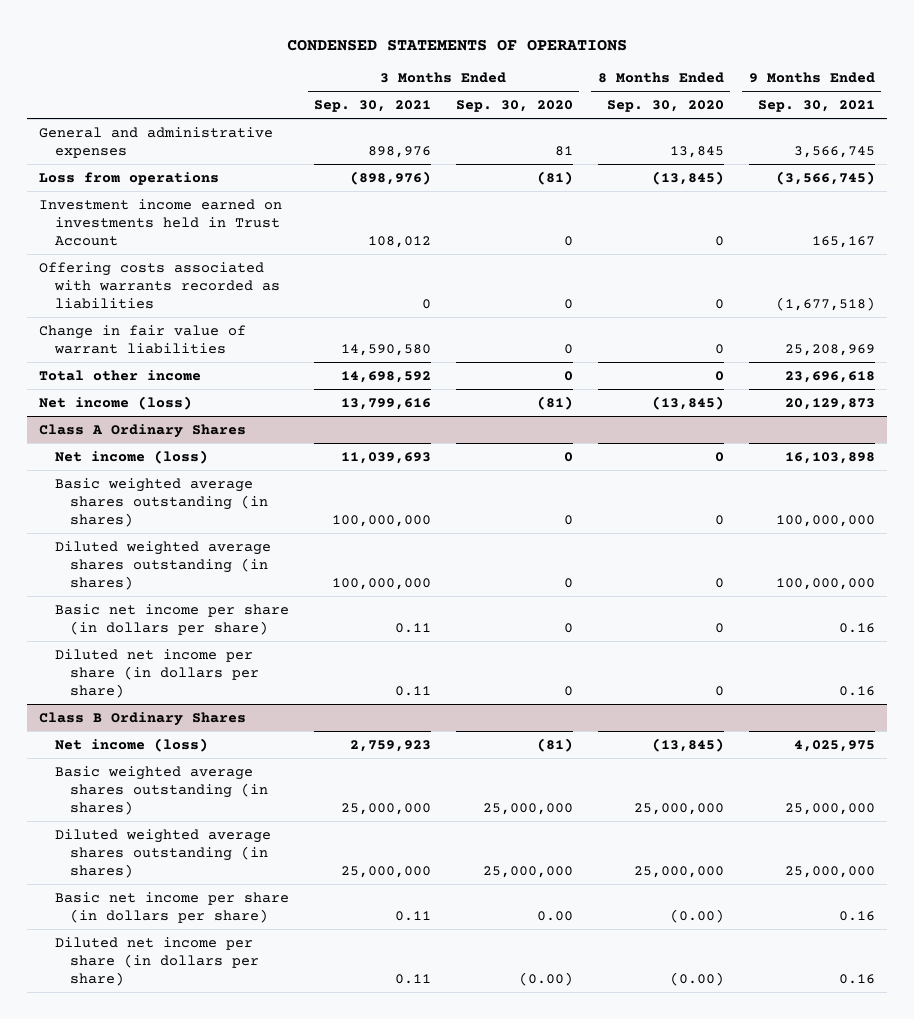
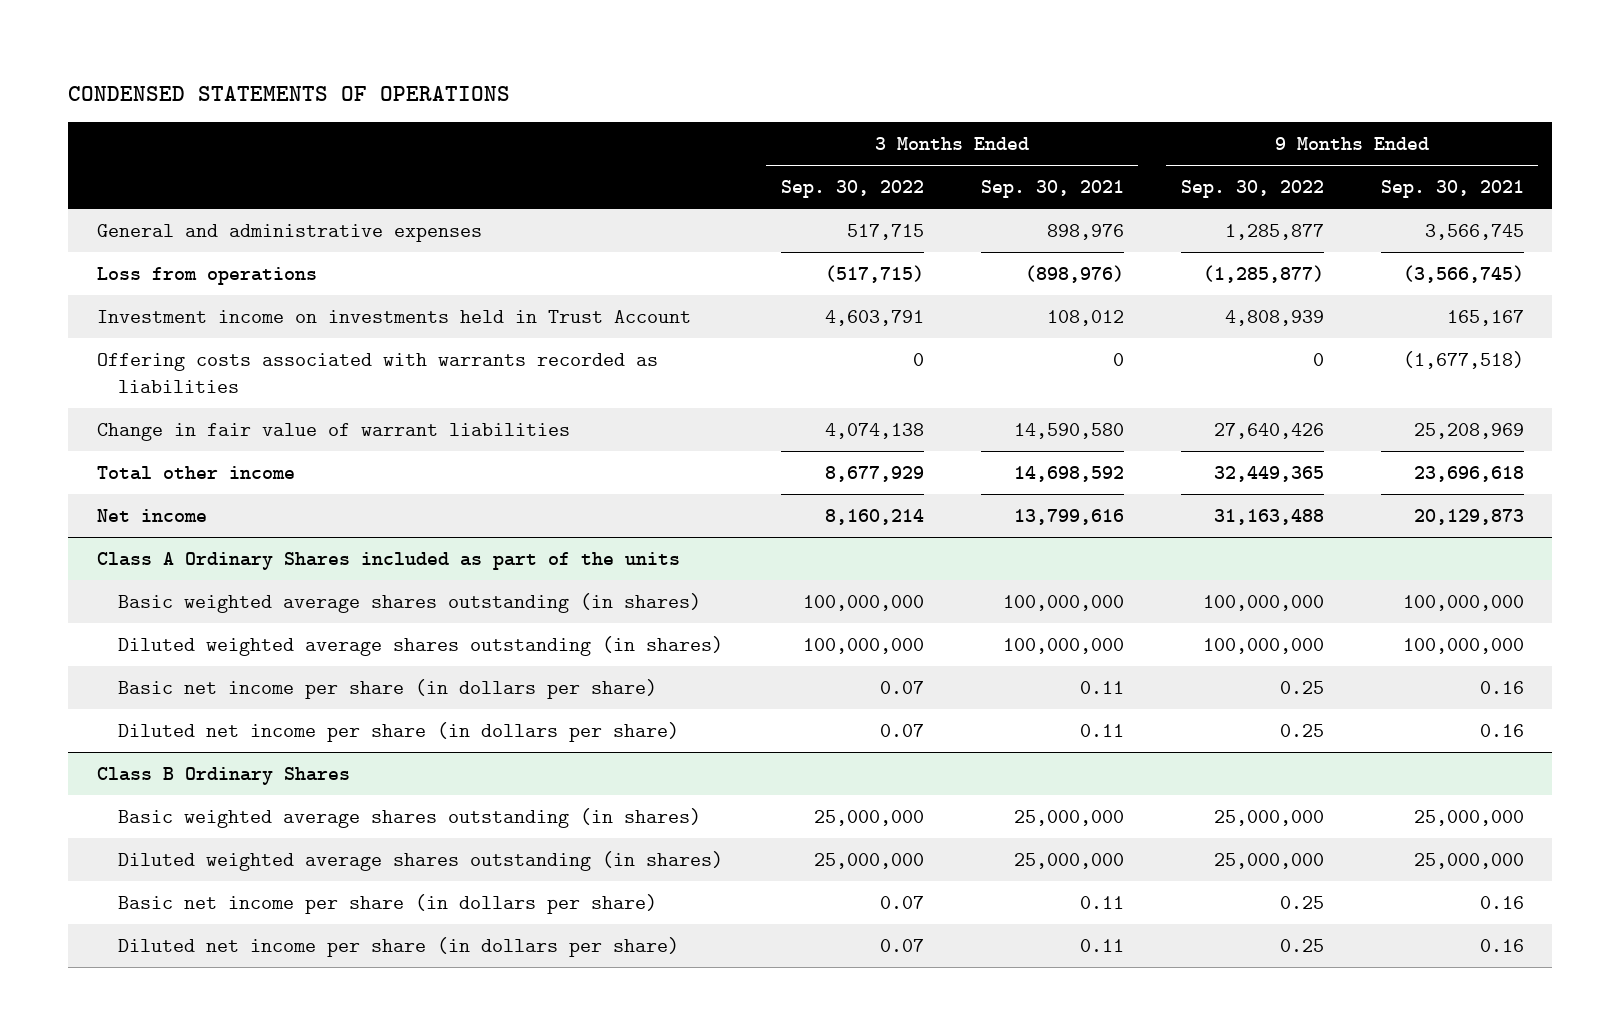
- | 3 Months Ended Sep. 30, 2021 | 3 Months Ended Sep. 30, 2020 | 8 Months Ended Sep. 30, 2020 | 9 Months Ended Sep. 30, 2021
+ | 3 Months Ended Sep. 30, 2022 | 3 Months Ended Sep. 30, 2021 | 9 Months Ended Sep. 30, 2022 | 9 Months Ended Sep. 30, 2021
- Investment income earned on investments held in Trust Account | 108,012 | 0 | 0 | 165,167
+ Investment income on investments held in Trust Account | 4,603,791 | 108,012 | 4,808,939 | 165,167
- Net income (loss) | 13,799,616 | (81) | (13,845) | 20,129,873
- Class A Ordinary Shares
- Net income (loss) | 11,039,693 | 0 | 0 | 16,103,898
+ Net income | 8,160,214 | 13,799,616 | 31,163,488 | 20,129,873
+ Class A Ordinary Shares included as part of the units
@ Class B Ordinary Shares
- Net income (loss) | 2,759,923 | (81) | (13,845) | 4,025,975

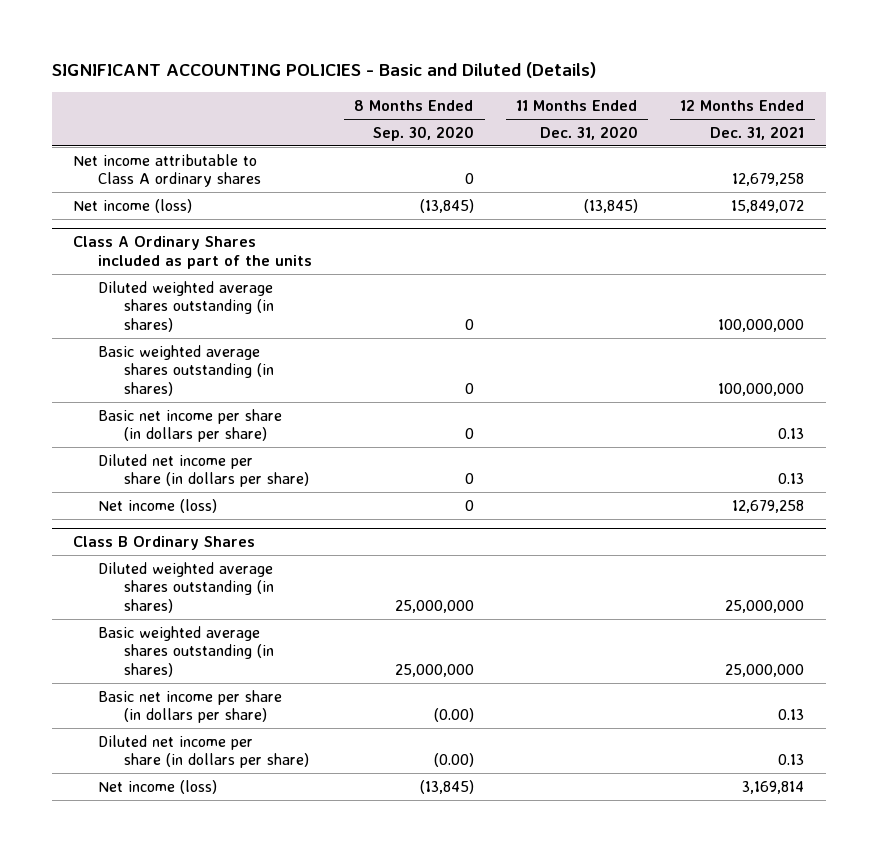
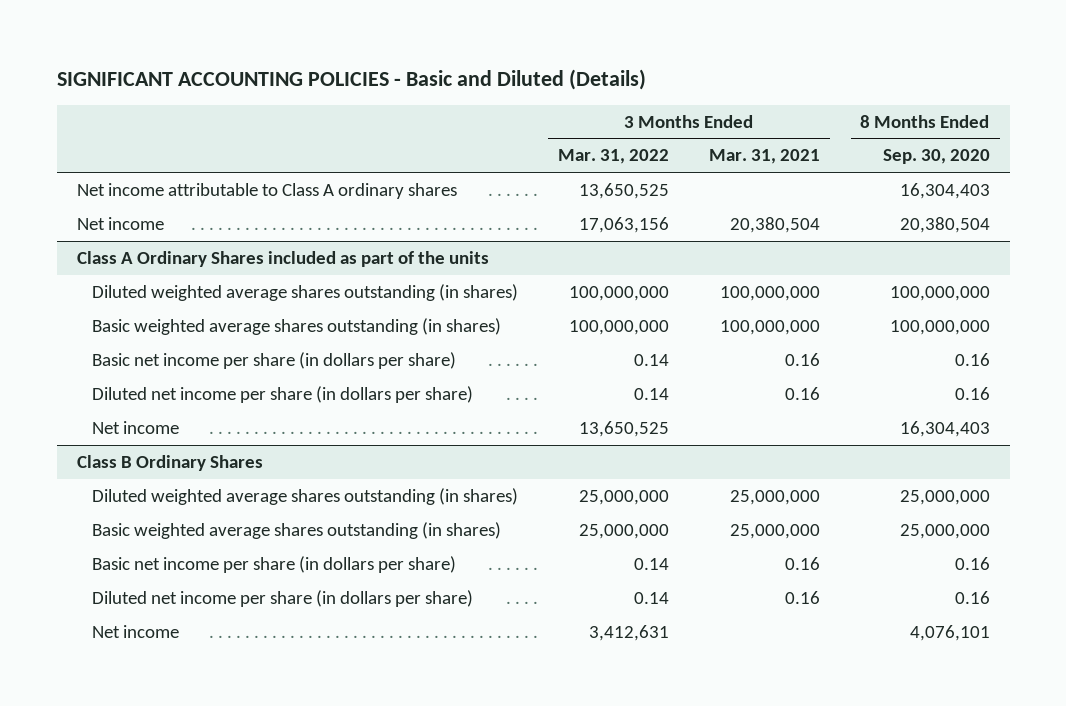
- | 8 Months Ended Sep. 30, 2020 | 11 Months Ended Dec. 31, 2020 | 12 Months Ended Dec. 31, 2021
+ | 3 Months Ended Mar. 31, 2022 | 3 Months Ended Mar. 31, 2021 | 8 Months Ended Sep. 30, 2020
- Net income attributable to Class A ordinary shares | 0 | | 12,679,258
- Net income (loss) | (13,845) | (13,845) | 15,849,072
+ Net income attributable to Class A ordinary shares | 13,650,525 | | 16,304,403
+ Net income | 17,063,156 | 20,380,504 | 20,380,504
@ Class A Ordinary Shares included as part of the units
- Diluted weighted average shares outstanding (in shares) | 0 | | 100,000,000
- Basic weighted average shares outstanding (in shares) | 0 | | 100,000,000
- Basic net income per share (in dollars per share) | 0 | | 0.13
- Diluted net income per share (in dollars per share) | 0 | | 0.13
- Net income (loss) | 0 | | 12,679,258
+ Diluted weighted average shares outstanding (in shares) | 100,000,000 | 100,000,000 | 100,000,000
+ Basic weighted average shares outstanding (in shares) | 100,000,000 | 100,000,000 | 100,000,000
+ Basic net income per share (in dollars per share) | 0.14 | 0.16 | 0.16
+ Diluted net income per share (in dollars per share) | 0.14 | 0.16 | 0.16
+ Net income | 13,650,525 | | 16,304,403
@ Class B Ordinary Shares
- Basic net income per share (in dollars per share) | (0.00) | | 0.13
- Diluted net income per share (in dollars per share) | (0.00) | | 0.13
- Net income (loss) | (13,845) | | 3,169,814
+ Basic net income per share (in dollars per share) | 0.14 | 0.16 | 0.16
+ Diluted net income per share (in dollars per share) | 0.14 | 0.16 | 0.16
+ Net income | 3,412,631 | | 4,076,101

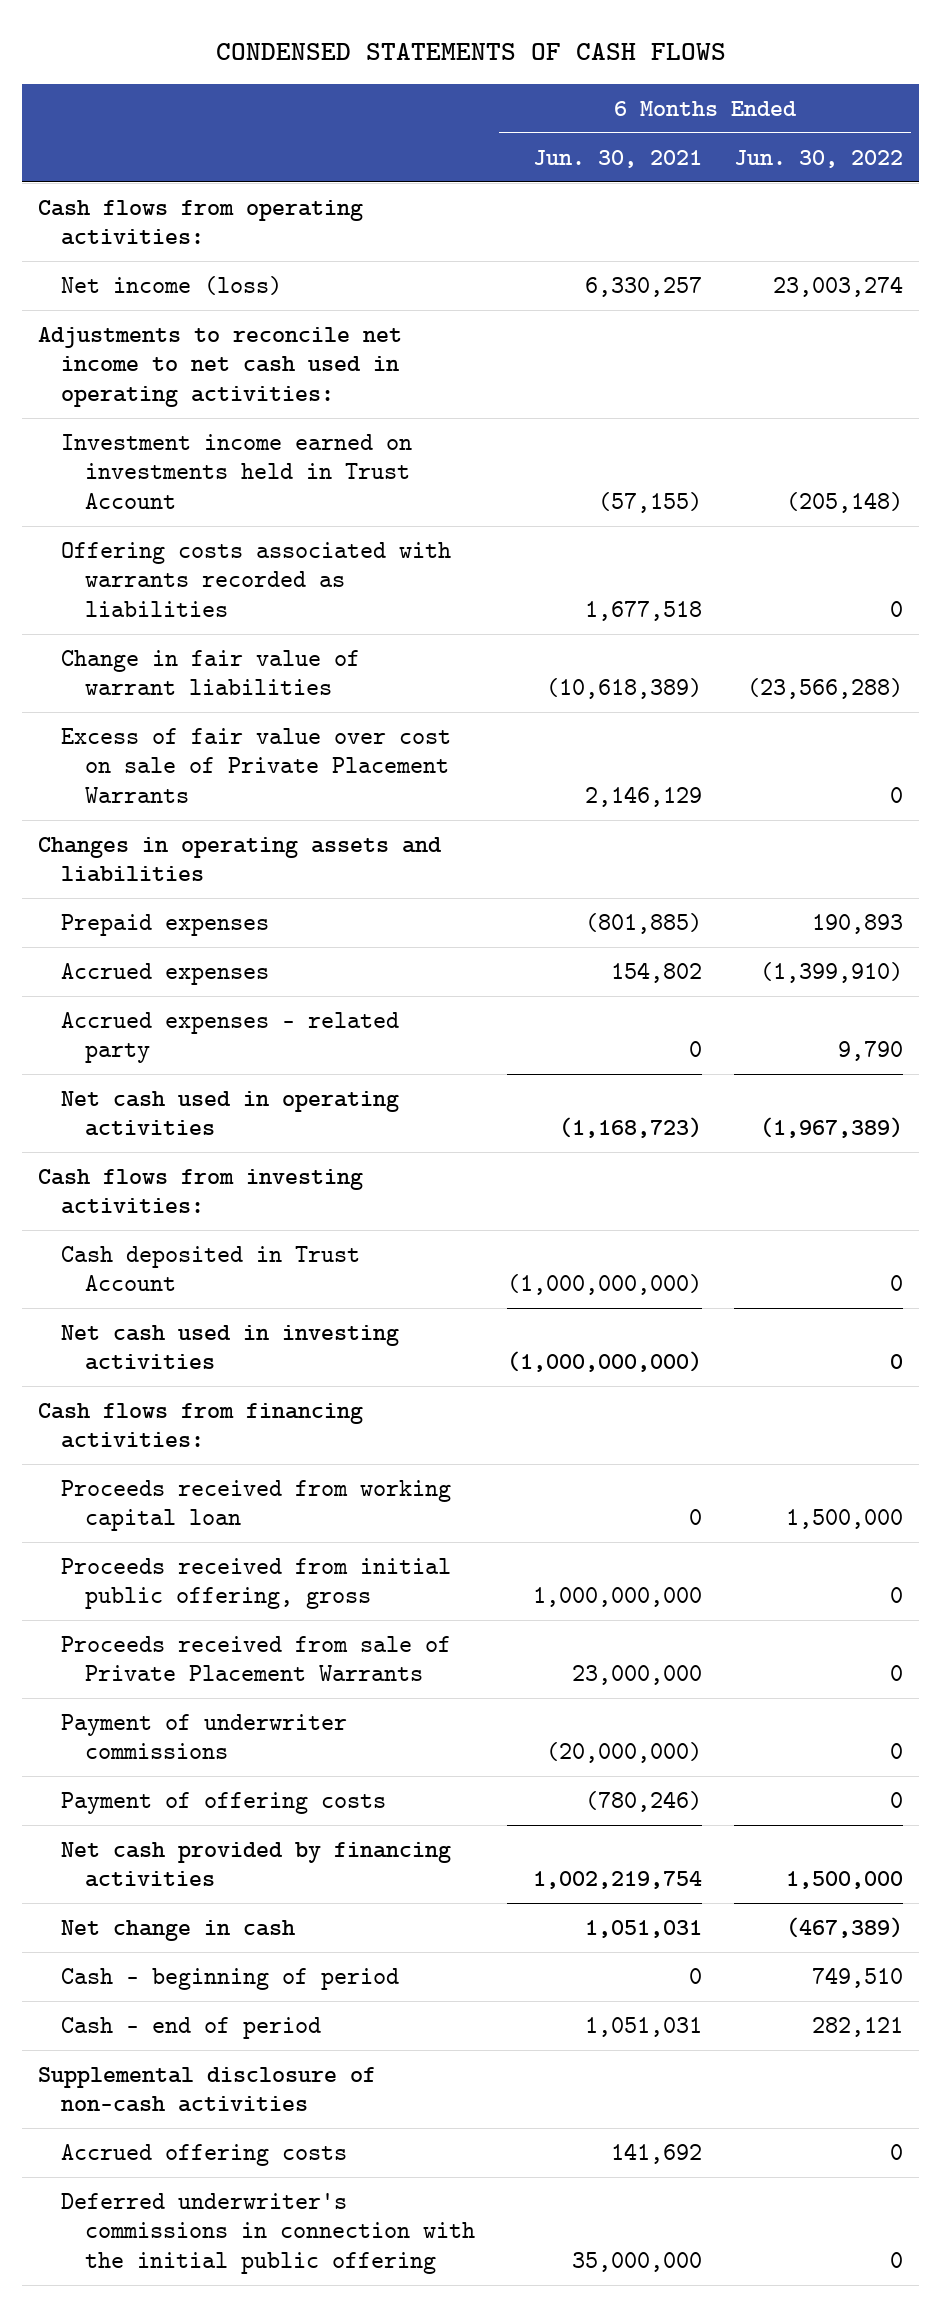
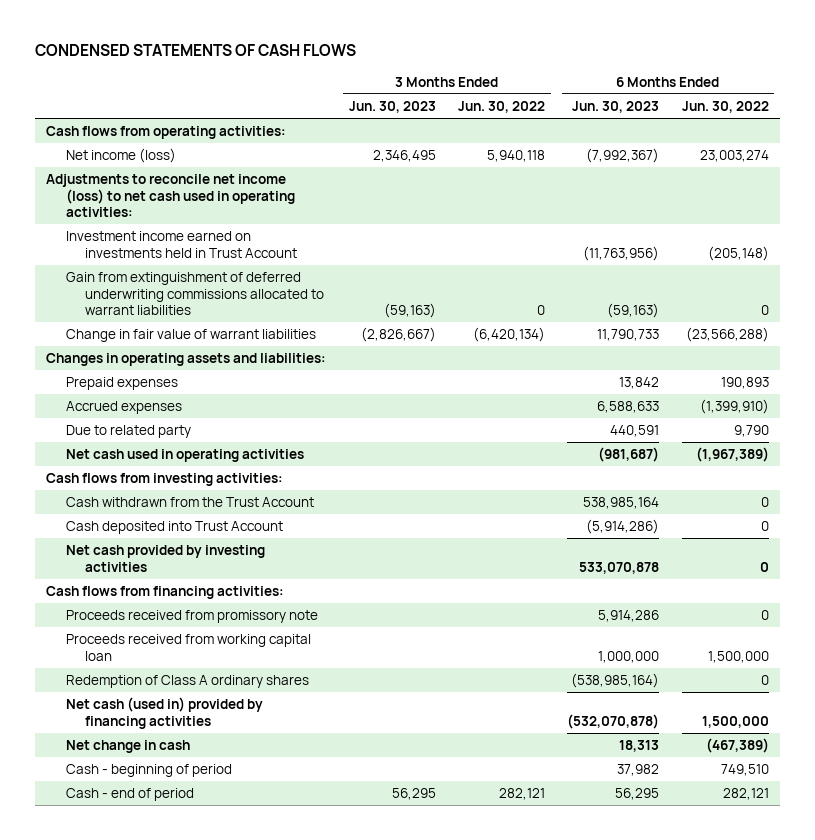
- | 6 Months Ended Jun. 30, 2021 | 6 Months Ended Jun. 30, 2022
+ | 3 Months Ended Jun. 30, 2023 | 3 Months Ended Jun. 30, 2022 | 6 Months Ended Jun. 30, 2023 | 6 Months Ended Jun. 30, 2022
- Adjustments to reconcile net income to net cash used in operating activities:
+ Adjustments to reconcile net income (loss) to net cash used in operating activities:
- Offering costs associated with warrants recorded as liabilities | 1,677,518 | 0
+ Gain from extinguishment of deferred underwriting commissions allocated to warrant liabilities | (59,163) | 0 | (59,163) | 0
- Excess of fair value over cost on sale of Private Placement Warrants | 2,146,129 | 0
- Changes in operating assets and liabilities
+ Changes in operating assets and liabilities:
- Accrued expenses - related party | 0 | 9,790
+ Due to related party | | | 440,591 | 9,790
- Cash deposited in Trust Account | (1,000,000,000) | 0
- Net cash used in investing activities | (1,000,000,000) | 0
+ Cash withdrawn from the Trust Account | | | 538,985,164 | 0
+ Cash deposited into Trust Account | | | (5,914,286) | 0
+ Net cash provided by investing activities | | | 533,070,878 | 0
+ Proceeds received from promissory note | | | 5,914,286 | 0
- Proceeds received from initial public offering, gross | 1,000,000,000 | 0
- Proceeds received from sale of Private Placement Warrants | 23,000,000 | 0
- Payment of underwriter commissions | (20,000,000) | 0
- Payment of offering costs | (780,246) | 0
- Net cash provided by financing activities | 1,002,219,754 | 1,500,000
+ Redemption of Class A ordinary shares | | | (538,985,164) | 0
+ Net cash (used in) provided by financing activities | | | (532,070,878) | 1,500,000
- Supplemental disclosure of non-cash activities
- Accrued offering costs | 141,692 | 0
- Deferred underwriter's commissions in connection with the initial public offering | 35,000,000 | 0

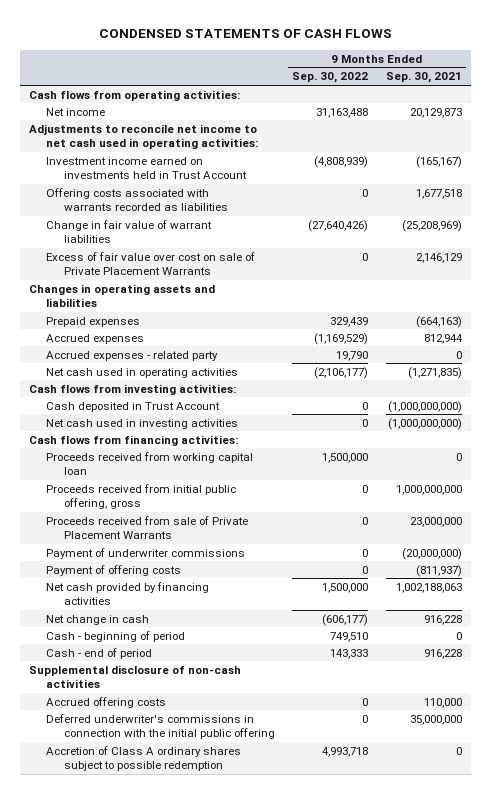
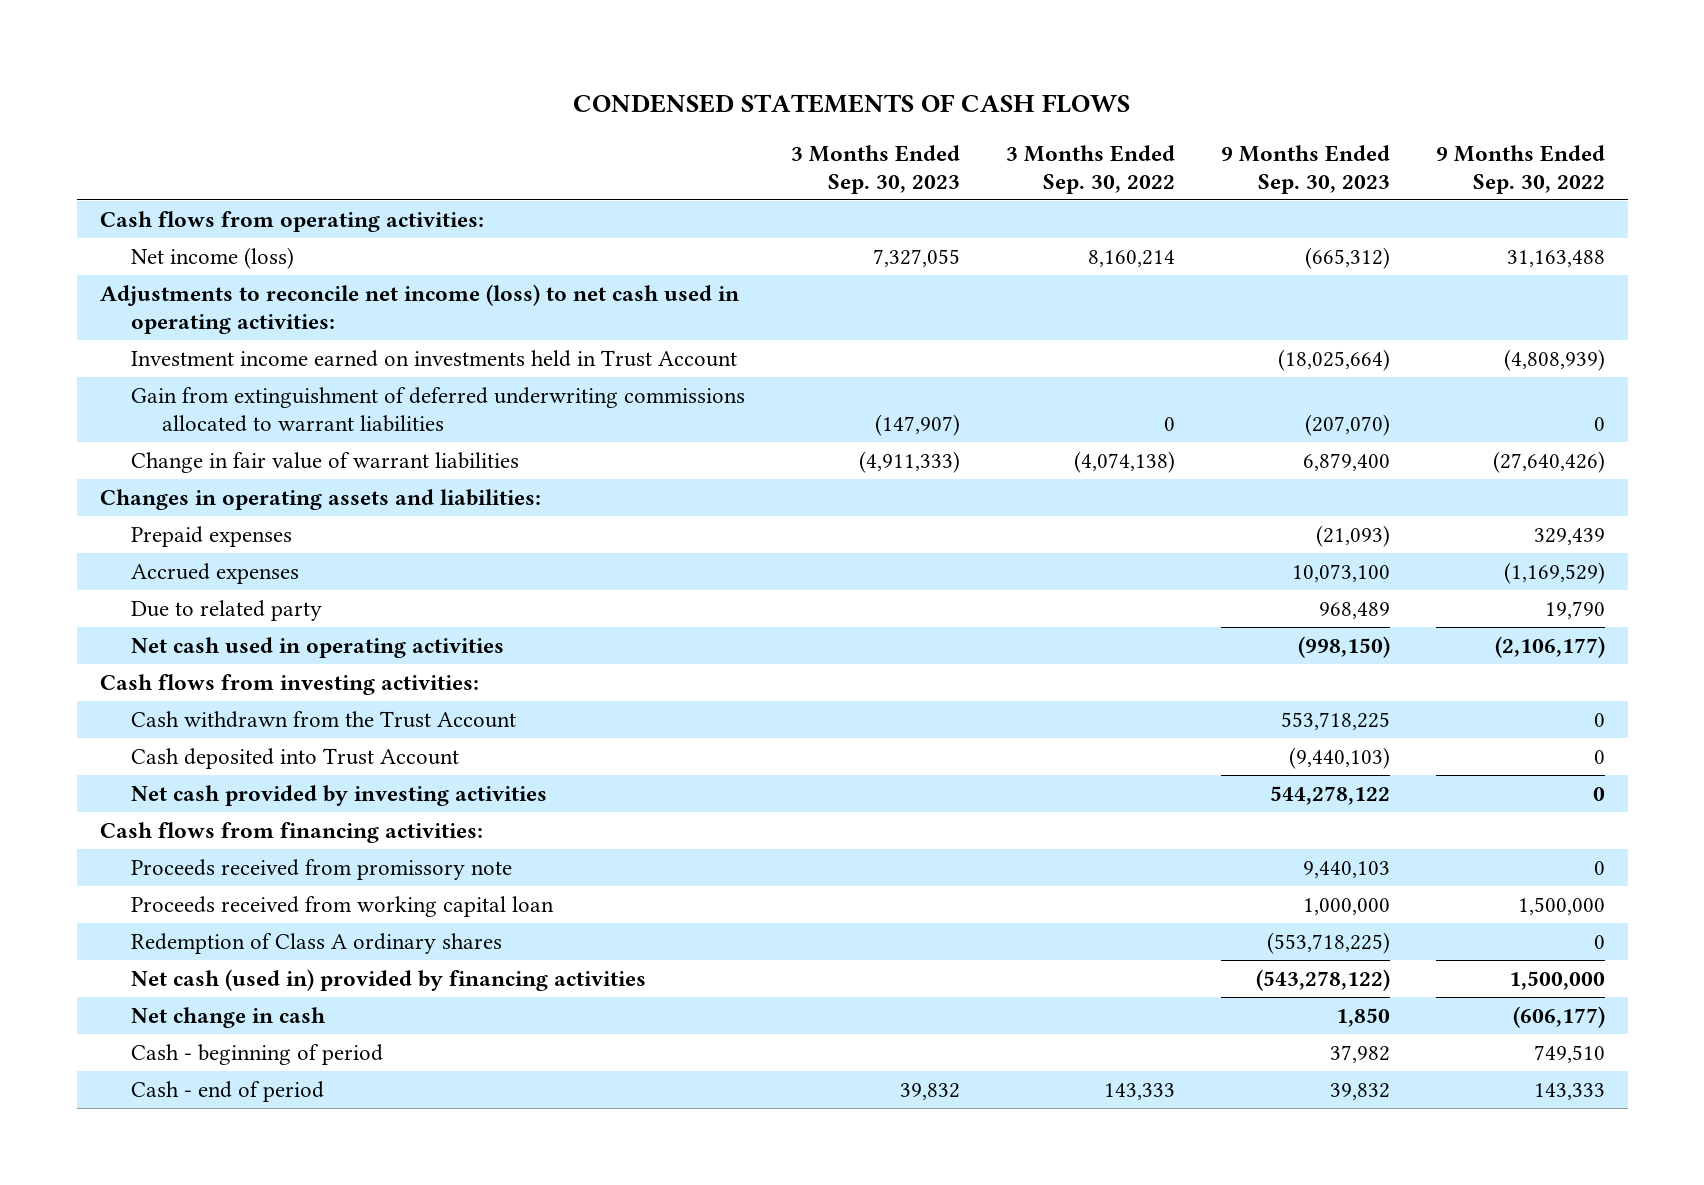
- | 9 Months Ended Sep. 30, 2022 | 9 Months Ended Sep. 30, 2021
+ | 3 Months Ended Sep. 30, 2023 | 3 Months Ended Sep. 30, 2022 | 9 Months Ended Sep. 30, 2023 | 9 Months Ended Sep. 30, 2022
- Net income | 31,163,488 | 20,129,873
- Adjustments to reconcile net income to net cash used in operating activities:
+ Net income (loss) | 7,327,055 | 8,160,214 | (665,312) | 31,163,488
+ Adjustments to reconcile net income (loss) to net cash used in operating activities:
- Offering costs associated with warrants recorded as liabilities | 0 | 1,677,518
+ Gain from extinguishment of deferred underwriting commissions allocated to warrant liabilities | (147,907) | 0 | (207,070) | 0
- Excess of fair value over cost on sale of Private Placement Warrants | 0 | 2,146,129
- Changes in operating assets and liabilities
+ Changes in operating assets and liabilities:
- Accrued expenses - related party | 19,790 | 0
+ Due to related party | | | 968,489 | 19,790
- Cash deposited in Trust Account | 0 | (1,000,000,000)
- Net cash used in investing activities | 0 | (1,000,000,000)
+ Cash withdrawn from the Trust Account | | | 553,718,225 | 0
+ Cash deposited into Trust Account | | | (9,440,103) | 0
+ Net cash provided by investing activities | | | 544,278,122 | 0
+ Proceeds received from promissory note | | | 9,440,103 | 0
- Proceeds received from initial public offering, gross | 0 | 1,000,000,000
- Proceeds received from sale of Private Placement Warrants | 0 | 23,000,000
- Payment of underwriter commissions | 0 | (20,000,000)
- Payment of offering costs | 0 | (811,937)
- Net cash provided by financing activities | 1,500,000 | 1,002,188,063
+ Redemption of Class A ordinary shares | | | (553,718,225) | 0
+ Net cash (used in) provided by financing activities | | | (543,278,122) | 1,500,000
- Supplemental disclosure of non-cash activities
- Accrued offering costs | 0 | 110,000
- Deferred underwriter's commissions in connection with the initial public offering | 0 | 35,000,000
- Accretion of Class A ordinary shares subject to possible redemption | 4,993,718 | 0

